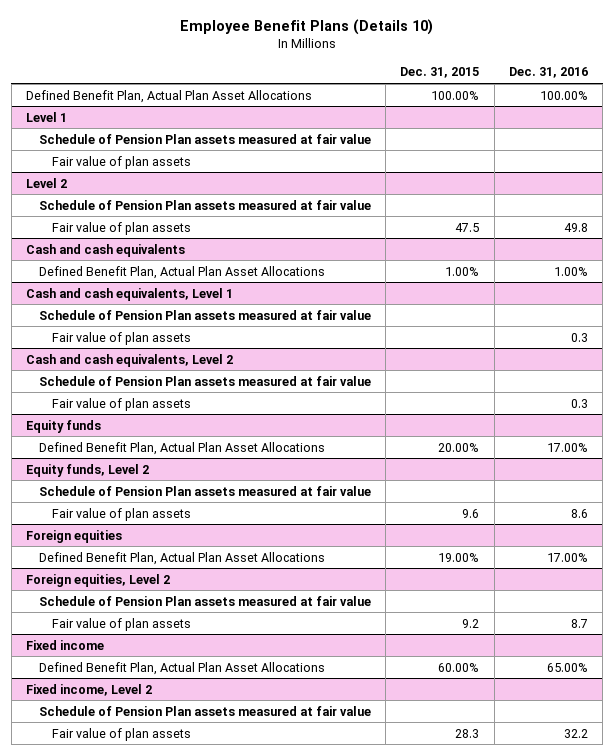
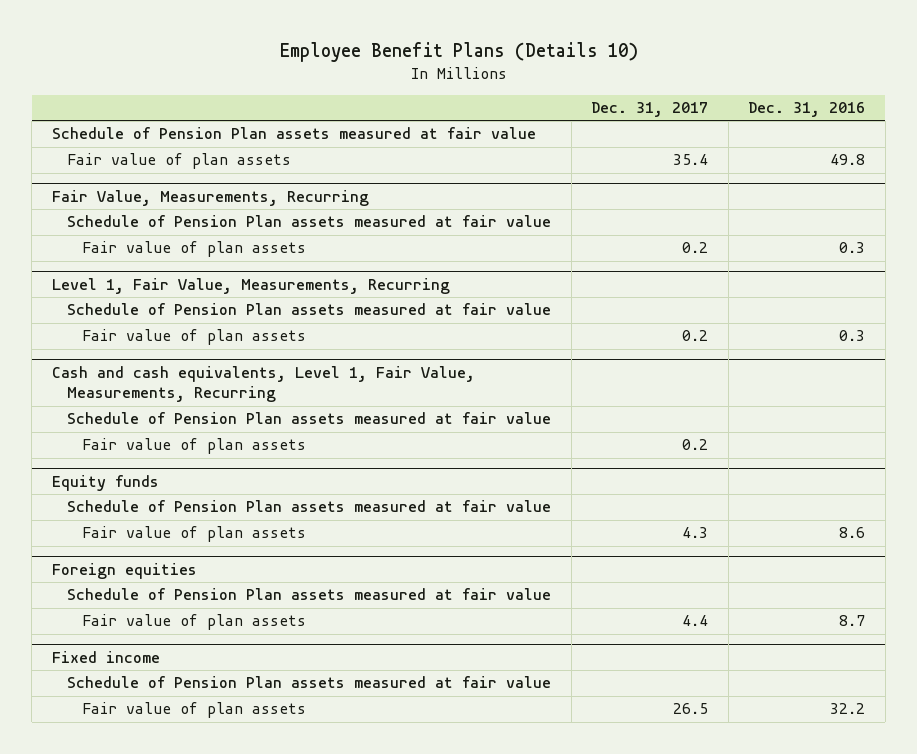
- | Dec. 31, 2015 | Dec. 31, 2016
+ | Dec. 31, 2017 | Dec. 31, 2016
- Defined Benefit Plan, Actual Plan Asset Allocations | 100.00% | 100.00%
- Level 1
- Fair value of plan assets
- Level 2
- Schedule of Pension Plan assets measured at fair value
- Cash and cash equivalents
- Defined Benefit Plan, Actual Plan Asset Allocations | 1.00% | 1.00%
- Cash and cash equivalents, Level 1
+ Fair Value, Measurements, Recurring
- Cash and cash equivalents, Level 2
+ Level 1, Fair Value, Measurements, Recurring
+ Cash and cash equivalents, Level 1, Fair Value, Measurements, Recurring
+ Schedule of Pension Plan assets measured at fair value
+ Fair value of plan assets | 0.2 |
@ Equity funds
- Defined Benefit Plan, Actual Plan Asset Allocations | 20.00% | 17.00%
- Equity funds, Level 2
@ Foreign equities
- Defined Benefit Plan, Actual Plan Asset Allocations | 19.00% | 17.00%
- Foreign equities, Level 2
@ Fixed income
- Defined Benefit Plan, Actual Plan Asset Allocations | 60.00% | 65.00%
- Fixed income, Level 2

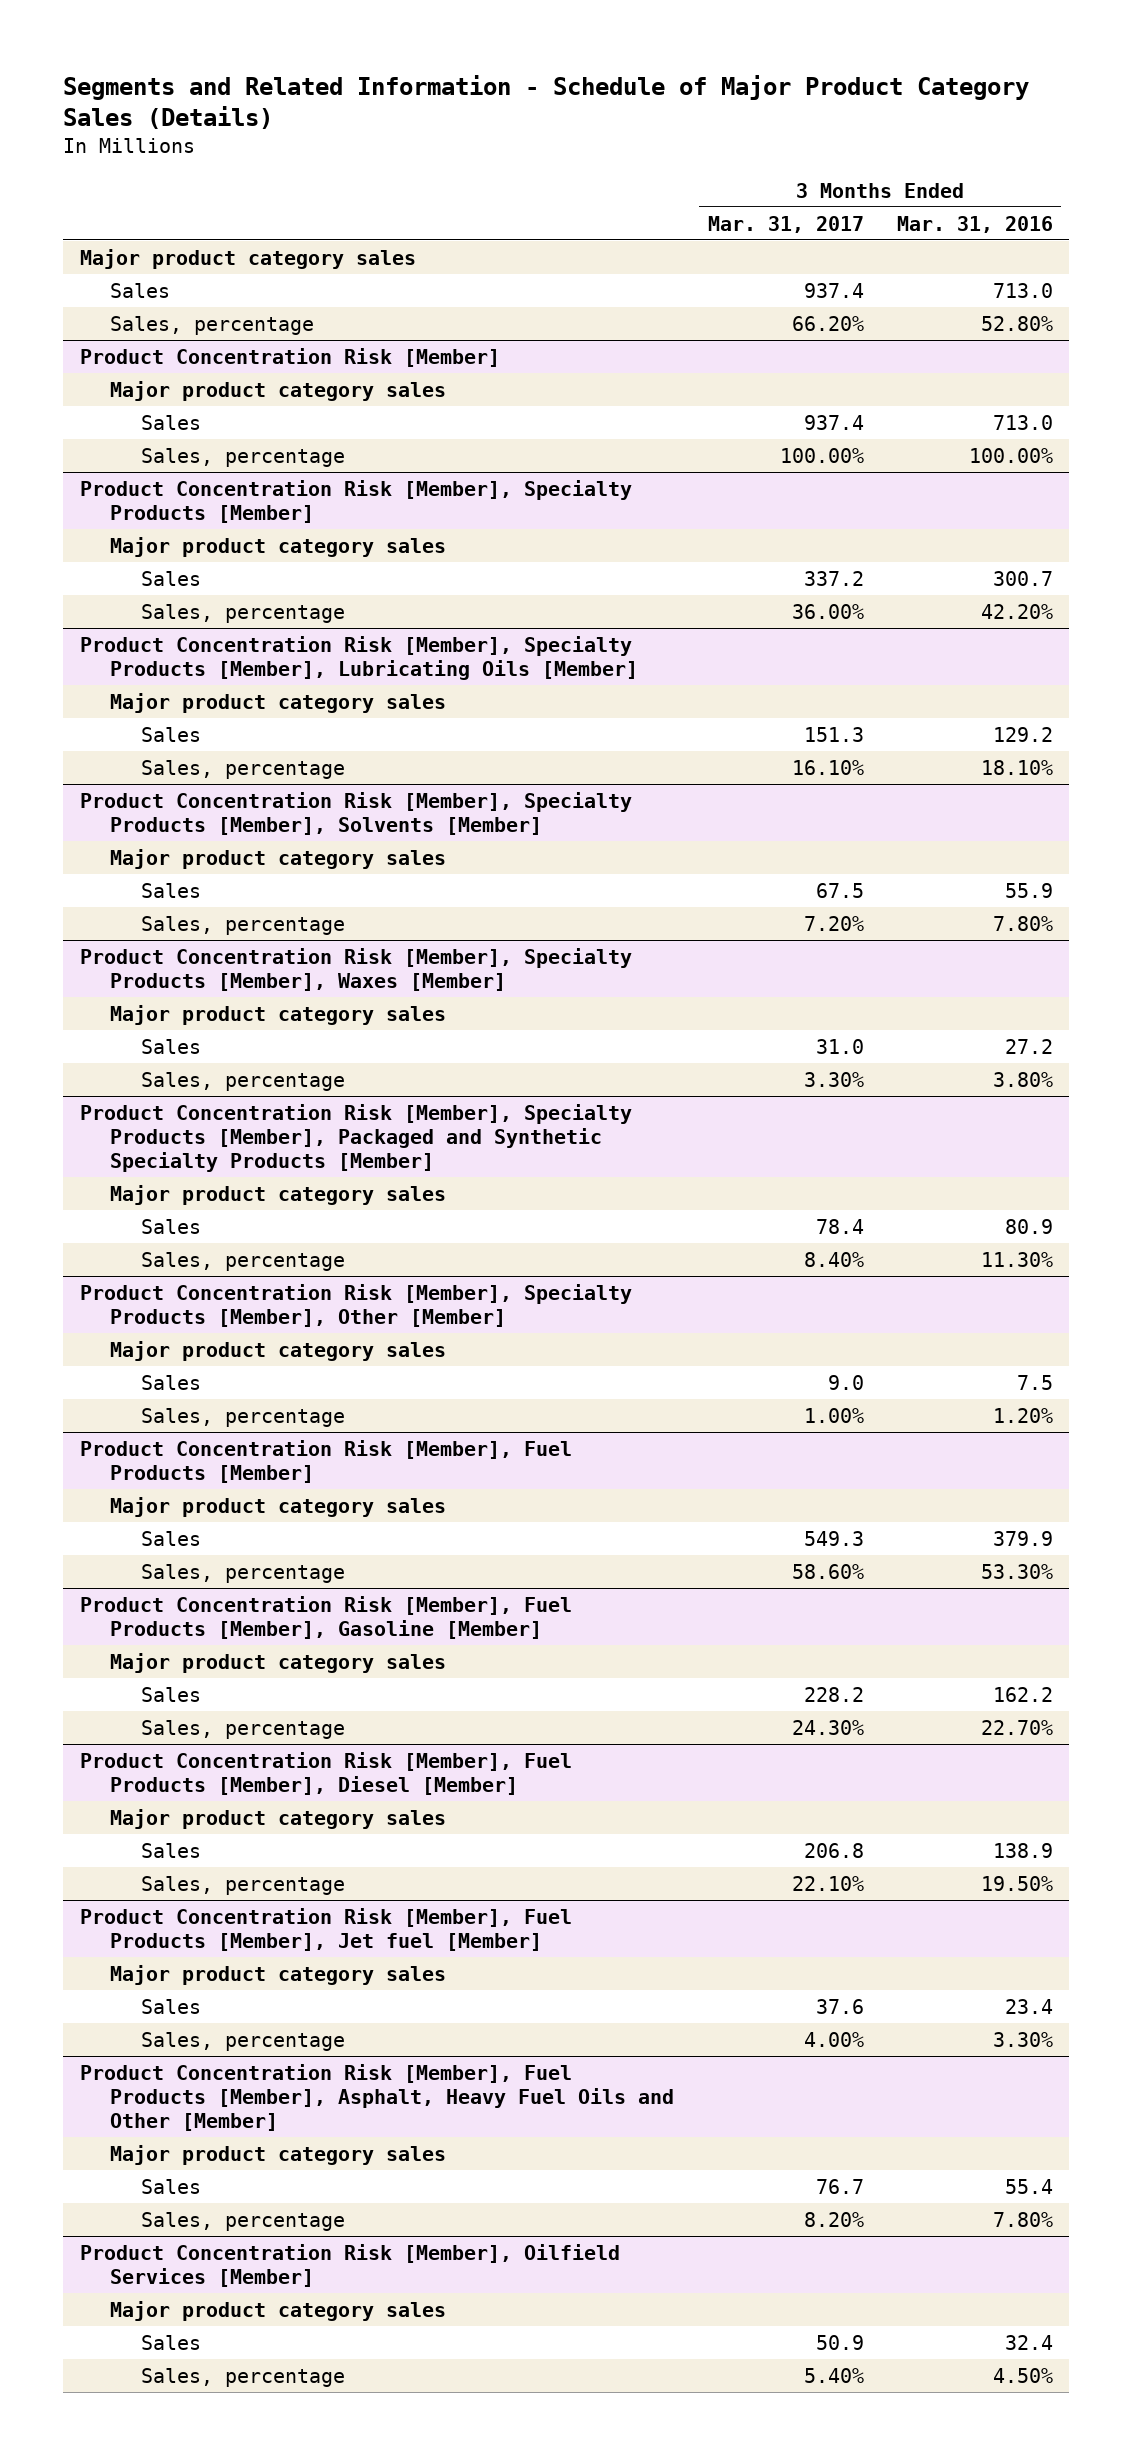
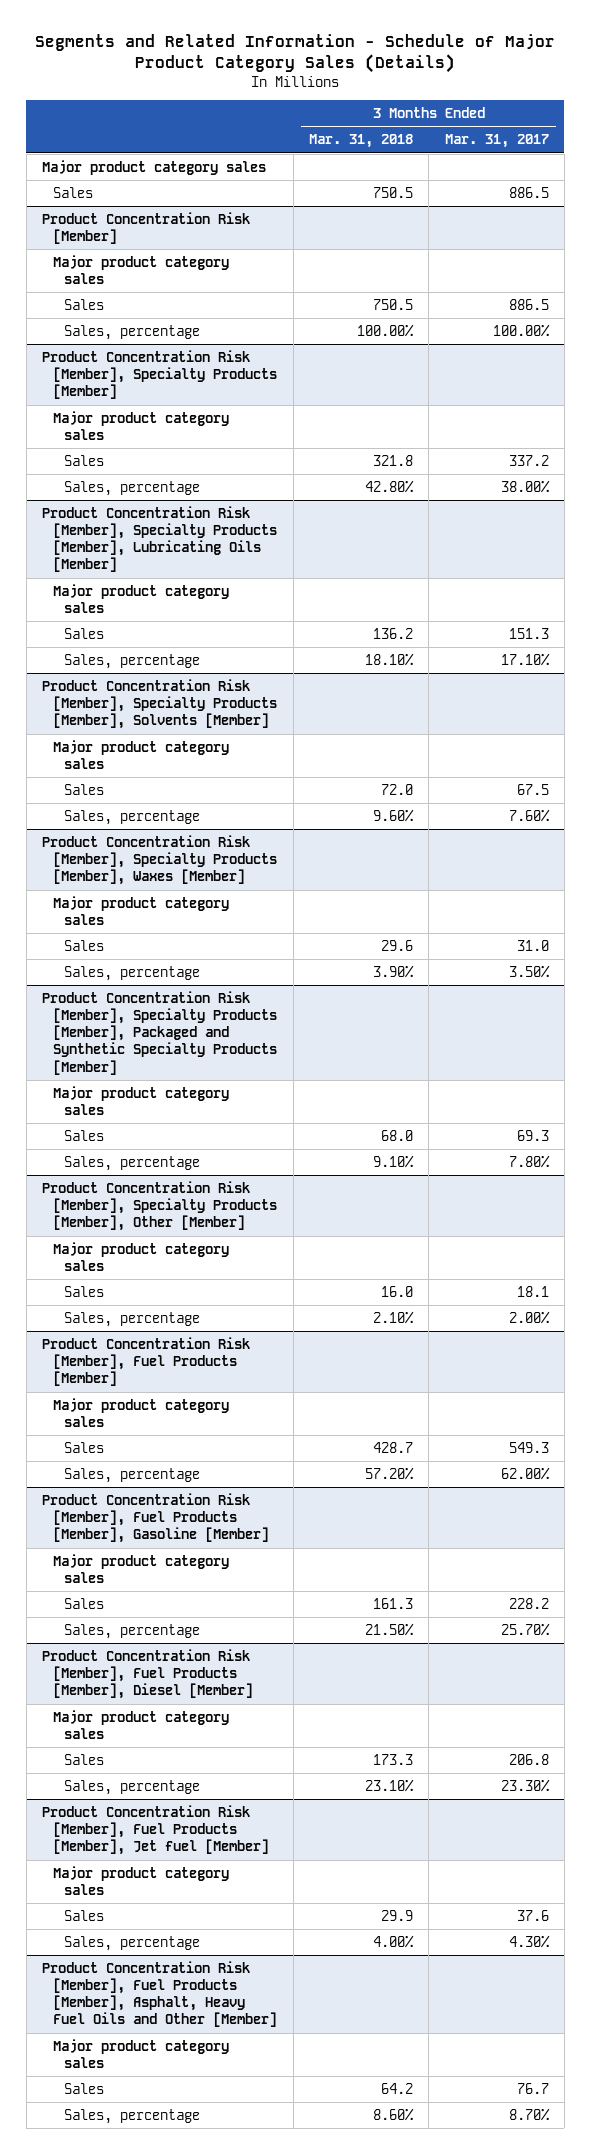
- | 3 Months Ended Mar. 31, 2017 | 3 Months Ended Mar. 31, 2016
+ | 3 Months Ended Mar. 31, 2018 | 3 Months Ended Mar. 31, 2017
- Sales | 937.4 | 713.0
- Sales, percentage | 66.20% | 52.80%
+ Sales | 750.5 | 886.5
@ Product Concentration Risk [Member]
- Sales | 937.4 | 713.0
+ Sales | 750.5 | 886.5
@ Product Concentration Risk [Member], Specialty Products [Member]
- Sales, percentage | 36.00% | 42.20%
+ Sales, percentage | 42.80% | 38.00%
@ Product Concentration Risk [Member], Specialty Products [Member], Lubricating Oils [Member]
- Sales, percentage | 16.10% | 18.10%
+ Sales, percentage | 18.10% | 17.10%
@ Product Concentration Risk [Member], Specialty Products [Member], Solvents [Member]
- Sales, percentage | 7.20% | 7.80%
+ Sales, percentage | 9.60% | 7.60%
@ Product Concentration Risk [Member], Specialty Products [Member], Waxes [Member]
- Sales, percentage | 3.30% | 3.80%
+ Sales, percentage | 3.90% | 3.50%
@ Product Concentration Risk [Member], Specialty Products [Member], Packaged and Synthetic Specialty Products [Member]
- Sales | 78.4 | 80.9
- Sales, percentage | 8.40% | 11.30%
+ Sales | 68.0 | 69.3
+ Sales, percentage | 9.10% | 7.80%
@ Product Concentration Risk [Member], Specialty Products [Member], Other [Member]
- Sales | 9.0 | 7.5
- Sales, percentage | 1.00% | 1.20%
+ Sales | 16.0 | 18.1
+ Sales, percentage | 2.10% | 2.00%
@ Product Concentration Risk [Member], Fuel Products [Member]
- Sales, percentage | 58.60% | 53.30%
+ Sales, percentage | 57.20% | 62.00%
@ Product Concentration Risk [Member], Fuel Products [Member], Gasoline [Member]
- Sales, percentage | 24.30% | 22.70%
+ Sales, percentage | 21.50% | 25.70%
@ Product Concentration Risk [Member], Fuel Products [Member], Diesel [Member]
- Sales, percentage | 22.10% | 19.50%
+ Sales, percentage | 23.10% | 23.30%
@ Product Concentration Risk [Member], Fuel Products [Member], Jet fuel [Member]
- Sales, percentage | 4.00% | 3.30%
+ Sales, percentage | 4.00% | 4.30%
@ Product Concentration Risk [Member], Fuel Products [Member], Asphalt, Heavy Fuel Oils and Other [Member]
- Sales, percentage | 8.20% | 7.80%
- Product Concentration Risk [Member], Oilfield Services [Member]
- Major product category sales
- Sales | 50.9 | 32.4
- Sales, percentage | 5.40% | 4.50%
@ Product Concentration Risk [Member], Fuel Products [Member], Asphalt, Heavy Fuel Oils and Other [Member]
+ Sales, percentage | 8.60% | 8.70%

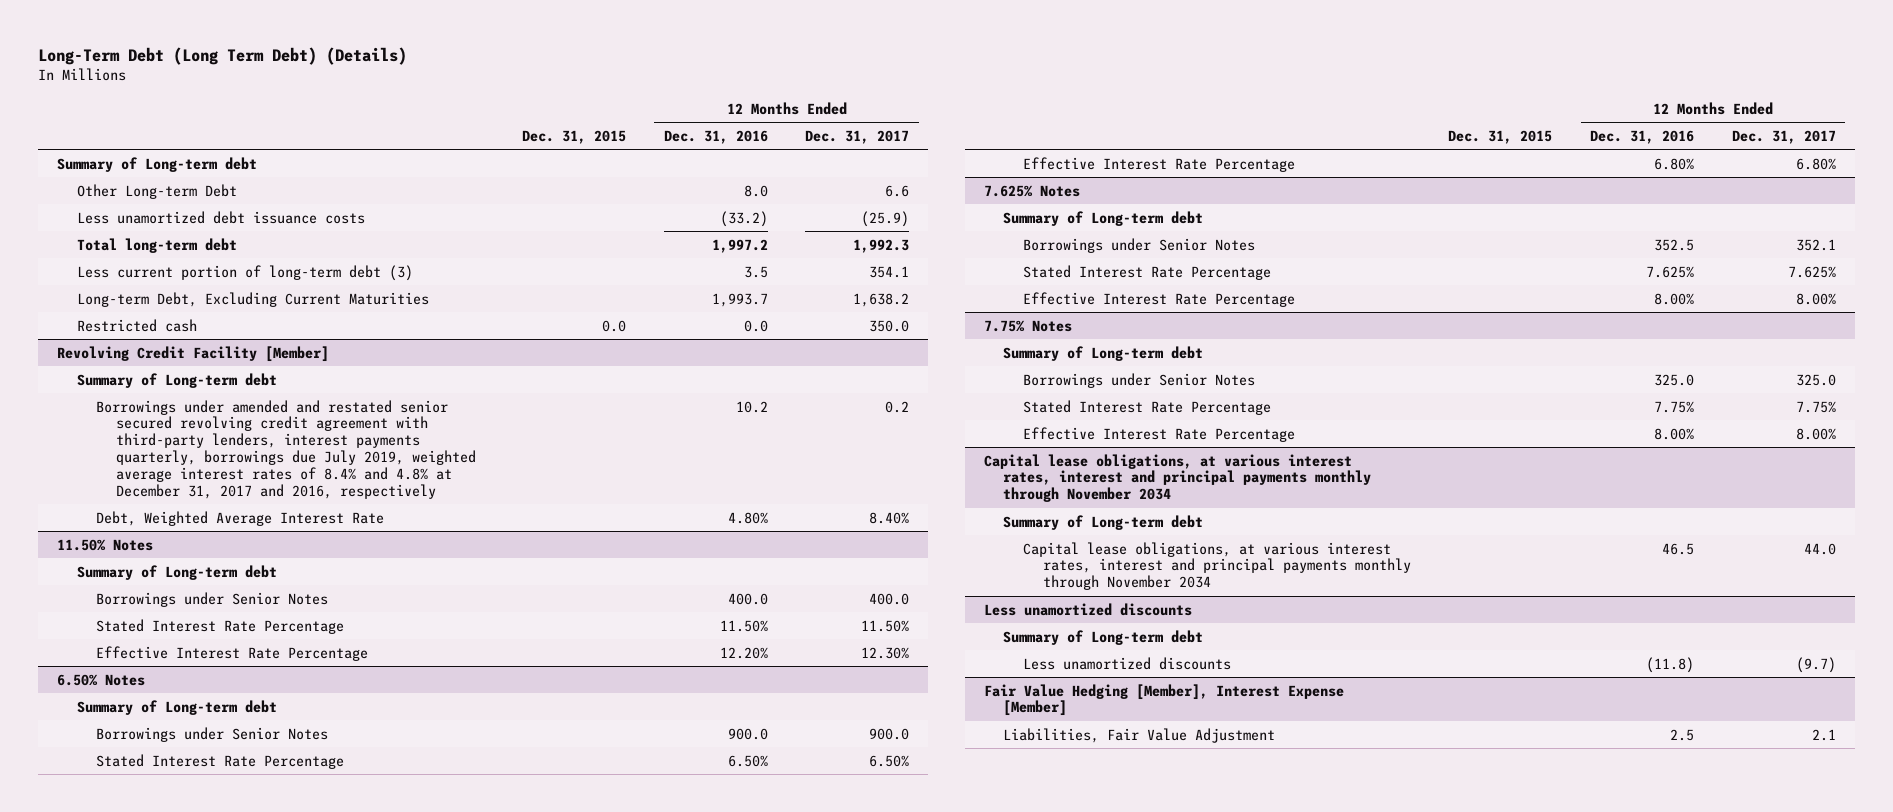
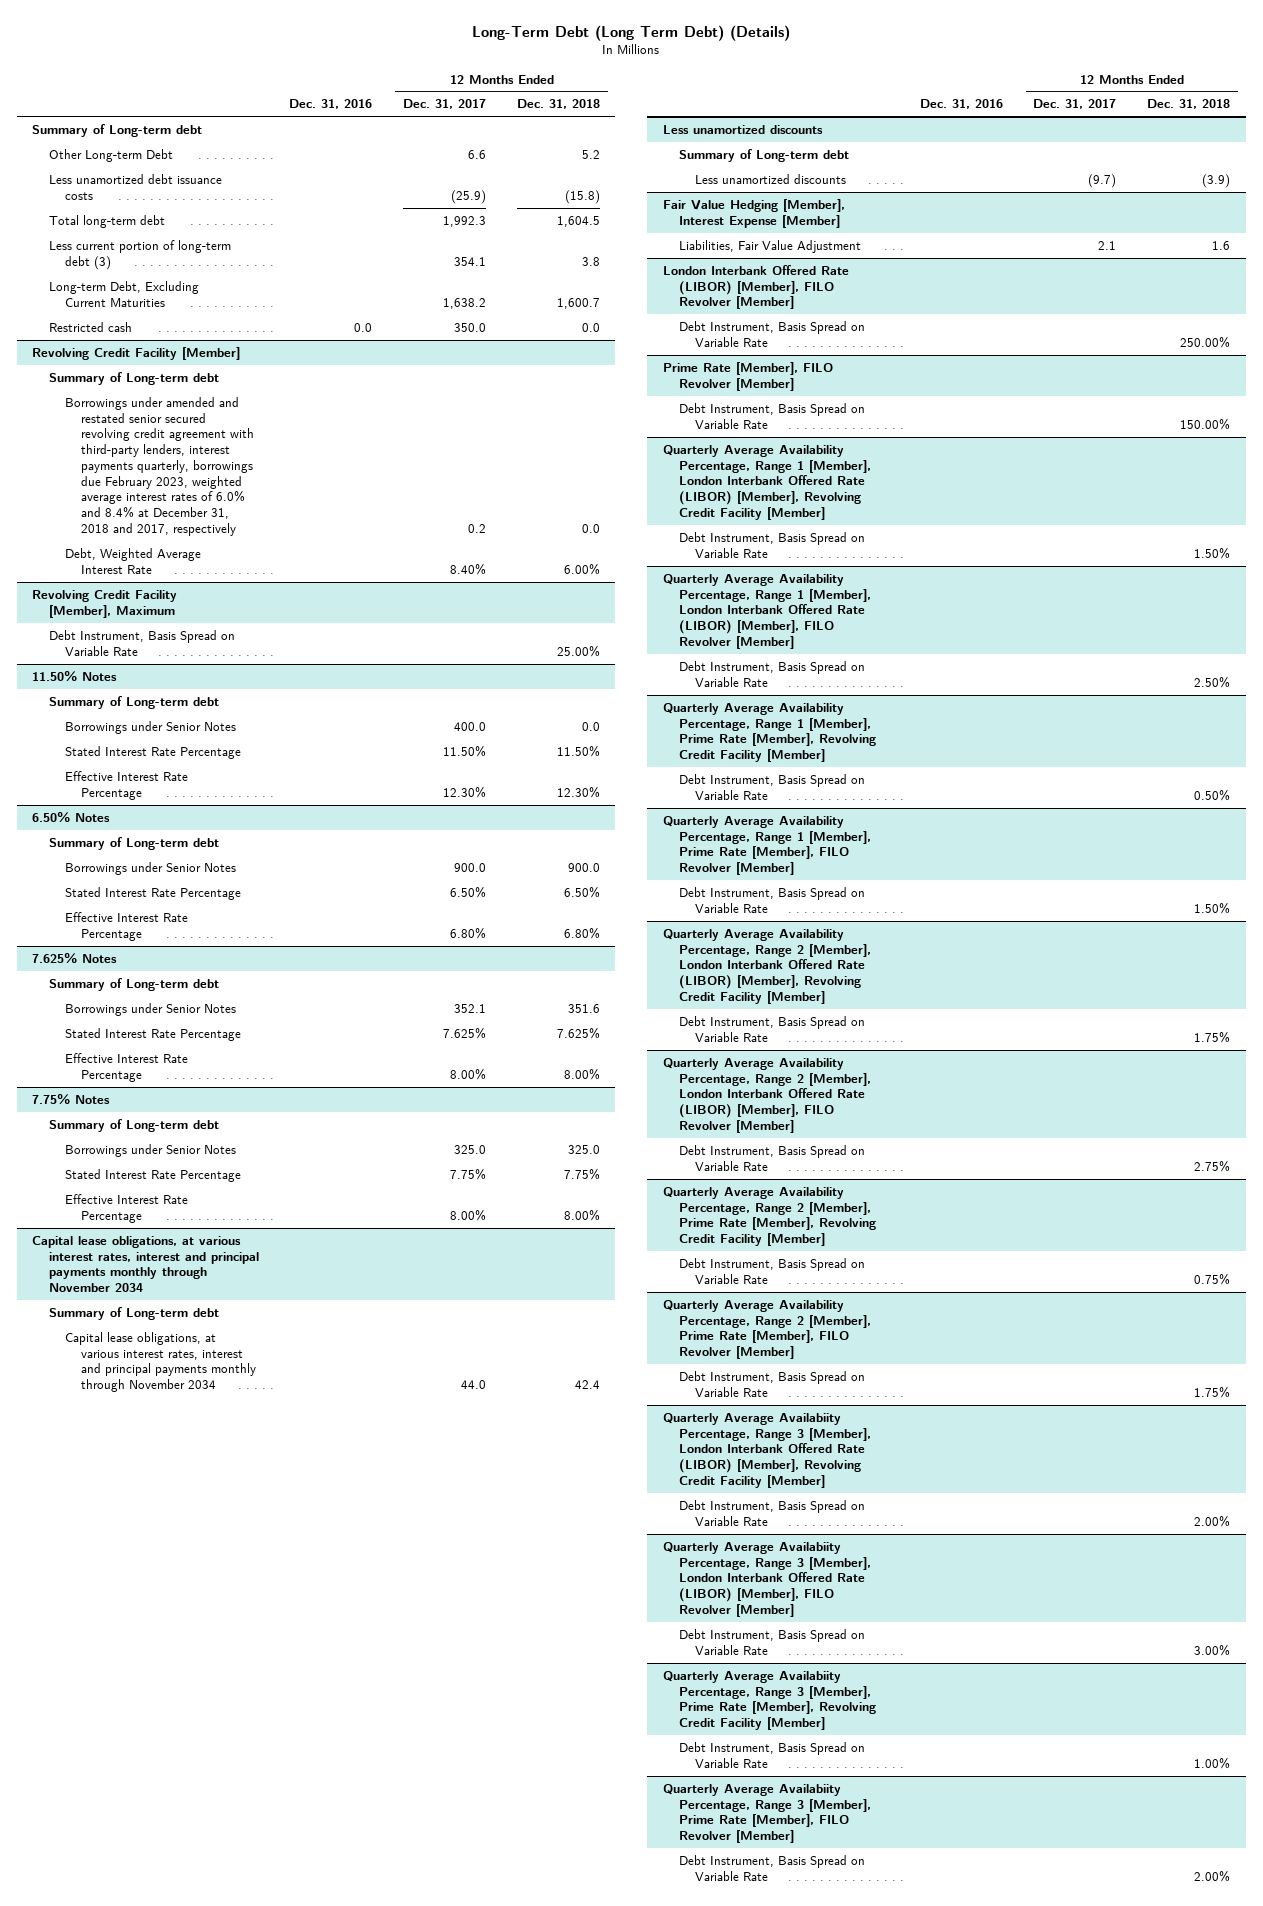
- | Dec. 31, 2015 | 12 Months Ended Dec. 31, 2016 | 12 Months Ended Dec. 31, 2017
+ | Dec. 31, 2016 | 12 Months Ended Dec. 31, 2017 | 12 Months Ended Dec. 31, 2018
@ Revolving Credit Facility [Member]
- Borrowings under amended and restated senior secured revolving credit agreement with third-party lenders, interest payments quarterly, borrowings due July 2019, weighted average interest rates of 8.4% and 4.8% at December 31, 2017 and 2016, respectively | | 10.2 | 0.2
+ Borrowings under amended and restated senior secured revolving credit agreement with third-party lenders, interest payments quarterly, borrowings due February 2023, weighted average interest rates of 6.0% and 8.4% at December 31, 2018 and 2017, respectively | | 0.2 | 0.0
+ Revolving Credit Facility [Member], Maximum
+ Debt Instrument, Basis Spread on Variable Rate | | | 25.00%
+ London Interbank Offered Rate (LIBOR) [Member], FILO Revolver [Member]
+ Debt Instrument, Basis Spread on Variable Rate | | | 250.00%
+ Prime Rate [Member], FILO Revolver [Member]
+ Debt Instrument, Basis Spread on Variable Rate | | | 150.00%
+ Quarterly Average Availability Percentage, Range 1 [Member], London Interbank Offered Rate (LIBOR) [Member], Revolving Credit Facility [Member]
+ Debt Instrument, Basis Spread on Variable Rate | | | 1.50%
+ Quarterly Average Availability Percentage, Range 1 [Member], London Interbank Offered Rate (LIBOR) [Member], FILO Revolver [Member]
+ Debt Instrument, Basis Spread on Variable Rate | | | 2.50%
+ Quarterly Average Availability Percentage, Range 1 [Member], Prime Rate [Member], Revolving Credit Facility [Member]
+ Debt Instrument, Basis Spread on Variable Rate | | | 0.50%
+ Quarterly Average Availability Percentage, Range 1 [Member], Prime Rate [Member], FILO Revolver [Member]
+ Debt Instrument, Basis Spread on Variable Rate | | | 1.50%
+ Quarterly Average Availability Percentage, Range 2 [Member], London Interbank Offered Rate (LIBOR) [Member], Revolving Credit Facility [Member]
+ Debt Instrument, Basis Spread on Variable Rate | | | 1.75%
+ Quarterly Average Availability Percentage, Range 2 [Member], London Interbank Offered Rate (LIBOR) [Member], FILO Revolver [Member]
+ Debt Instrument, Basis Spread on Variable Rate | | | 2.75%
+ Quarterly Average Availability Percentage, Range 2 [Member], Prime Rate [Member], Revolving Credit Facility [Member]
+ Debt Instrument, Basis Spread on Variable Rate | | | 0.75%
+ Quarterly Average Availability Percentage, Range 2 [Member], Prime Rate [Member], FILO Revolver [Member]
+ Debt Instrument, Basis Spread on Variable Rate | | | 1.75%
+ Quarterly Average Availabiity Percentage, Range 3 [Member], London Interbank Offered Rate (LIBOR) [Member], Revolving Credit Facility [Member]
+ Debt Instrument, Basis Spread on Variable Rate | | | 2.00%
+ Quarterly Average Availabiity Percentage, Range 3 [Member], London Interbank Offered Rate (LIBOR) [Member], FILO Revolver [Member]
+ Debt Instrument, Basis Spread on Variable Rate | | | 3.00%
+ Quarterly Average Availabiity Percentage, Range 3 [Member], Prime Rate [Member], Revolving Credit Facility [Member]
+ Debt Instrument, Basis Spread on Variable Rate | | | 1.00%
+ Quarterly Average Availabiity Percentage, Range 3 [Member], Prime Rate [Member], FILO Revolver [Member]
+ Debt Instrument, Basis Spread on Variable Rate | | | 2.00%

